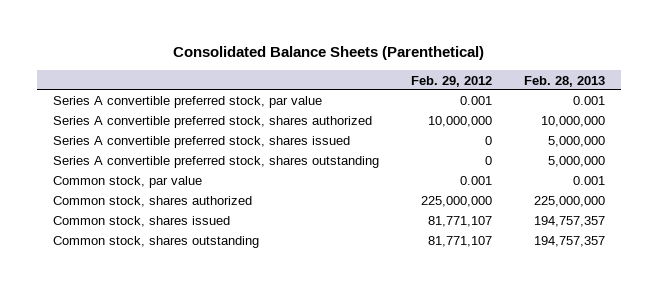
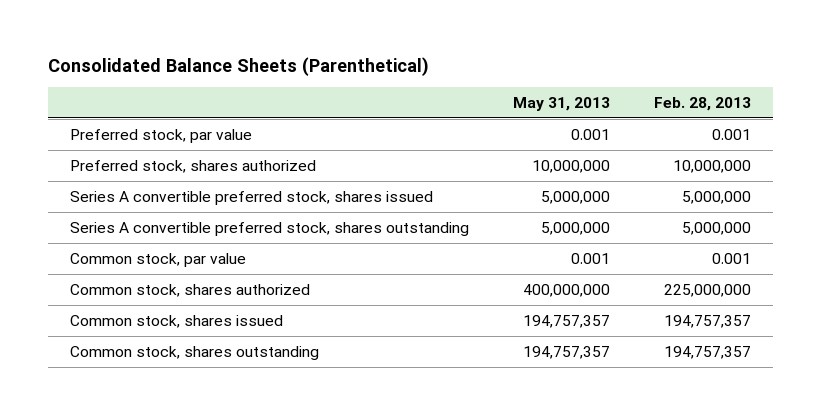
- | Feb. 29, 2012 | Feb. 28, 2013
+ | May 31, 2013 | Feb. 28, 2013
- Series A convertible preferred stock, par value | 0.001 | 0.001
- Series A convertible preferred stock, shares authorized | 10,000,000 | 10,000,000
+ Preferred stock, par value | 0.001 | 0.001
+ Preferred stock, shares authorized | 10,000,000 | 10,000,000

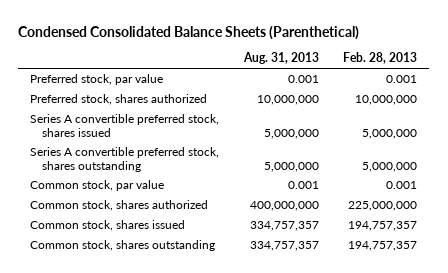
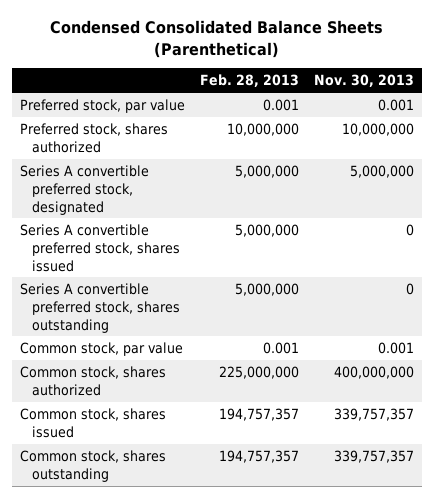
- | Aug. 31, 2013 | Feb. 28, 2013
+ | Feb. 28, 2013 | Nov. 30, 2013
+ Series A convertible preferred stock, designated | 5,000,000 | 5,000,000

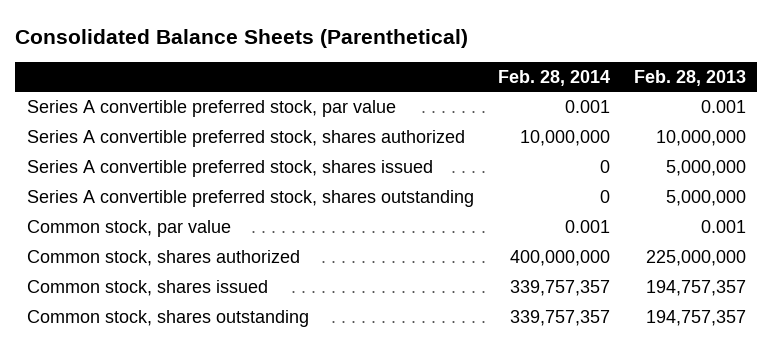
- Condensed Consolidated Balance Sheets (Parenthetical)
+ Consolidated Balance Sheets (Parenthetical)
- | Feb. 28, 2013 | Nov. 30, 2013
+ | Feb. 28, 2014 | Feb. 28, 2013
- Preferred stock, par value | 0.001 | 0.001
- Preferred stock, shares authorized | 10,000,000 | 10,000,000
- Series A convertible preferred stock, designated | 5,000,000 | 5,000,000
+ Series A convertible preferred stock, par value | 0.001 | 0.001
+ Series A convertible preferred stock, shares authorized | 10,000,000 | 10,000,000

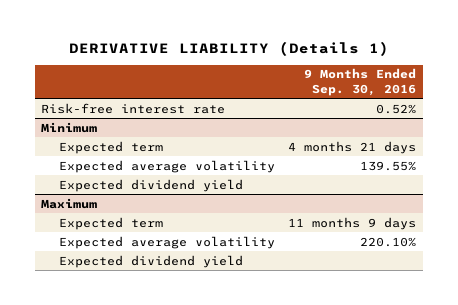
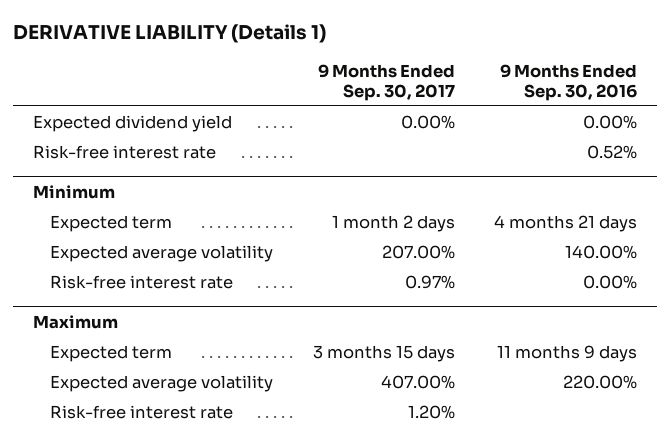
- | 9 Months Ended Sep. 30, 2016
+ | 9 Months Ended Sep. 30, 2017 | 9 Months Ended Sep. 30, 2016
+ Expected dividend yield | 0.00% | 0.00%
@ Minimum
- Expected average volatility | 139.55%
- Expected dividend yield
+ Expected average volatility | 207.00% | 140.00%
+ Risk-free interest rate | 0.97% | 0.00%
@ Maximum
- Expected average volatility | 220.10%
- Expected dividend yield
+ Expected average volatility | 407.00% | 220.00%
+ Risk-free interest rate | 1.20% |

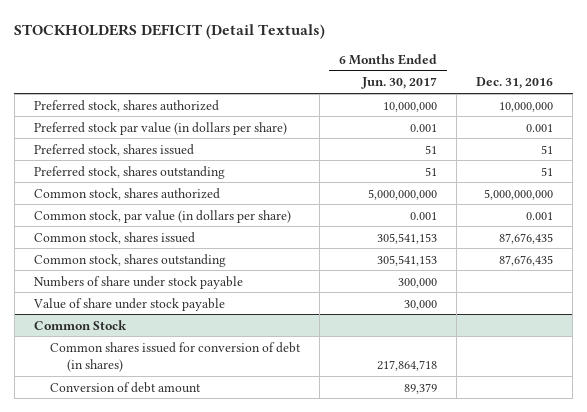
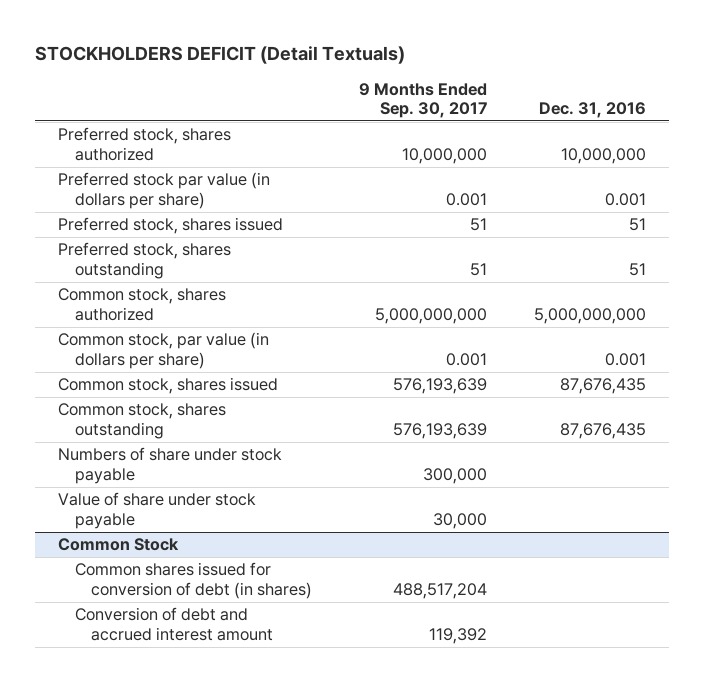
- | 6 Months Ended Jun. 30, 2017 | Dec. 31, 2016
+ | 9 Months Ended Sep. 30, 2017 | Dec. 31, 2016
@ Common Stock
- Conversion of debt amount | 89,379 |
+ Conversion of debt and accrued interest amount | 119,392 |

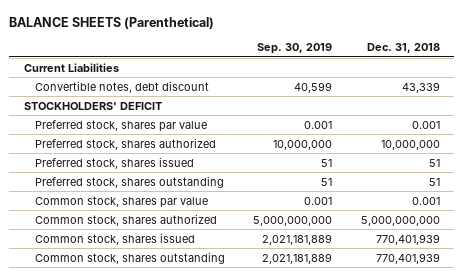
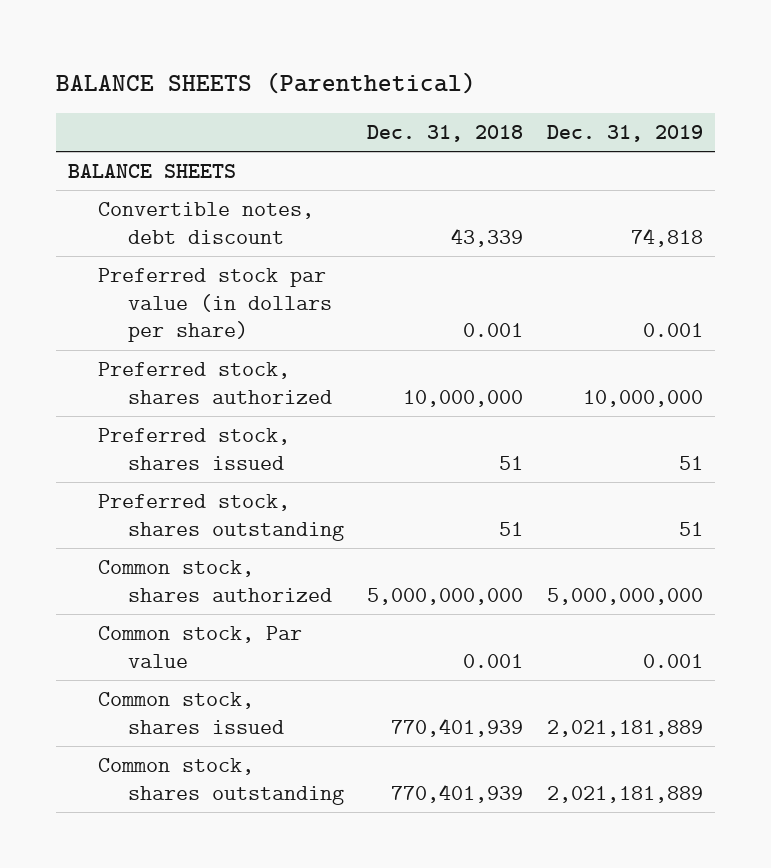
- | Sep. 30, 2019 | Dec. 31, 2018
+ | Dec. 31, 2018 | Dec. 31, 2019
- Current Liabilities
+ BALANCE SHEETS
- STOCKHOLDERS' DEFICIT
- Preferred stock, shares par value | 0.001 | 0.001
+ Preferred stock par value (in dollars per share) | 0.001 | 0.001
- Common stock, shares par value | 0.001 | 0.001
+ Common stock, Par value | 0.001 | 0.001

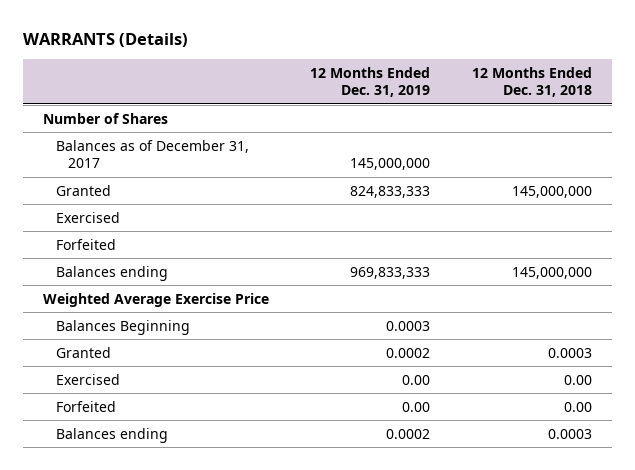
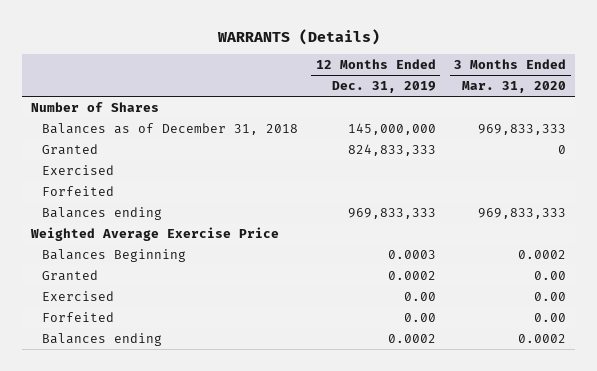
- | 12 Months Ended Dec. 31, 2019 | 12 Months Ended Dec. 31, 2018
+ | 12 Months Ended Dec. 31, 2019 | 3 Months Ended Mar. 31, 2020
- Balances as of December 31, 2017 | 145,000,000 |
+ Balances as of December 31, 2018 | 145,000,000 | 969,833,333

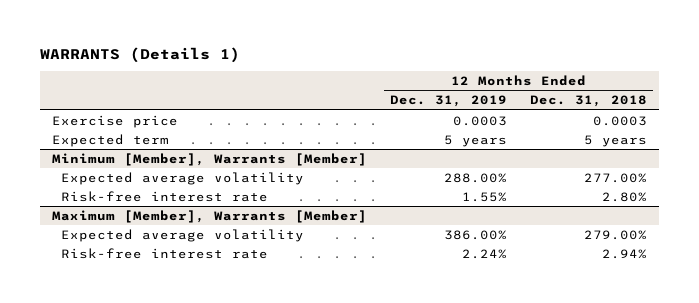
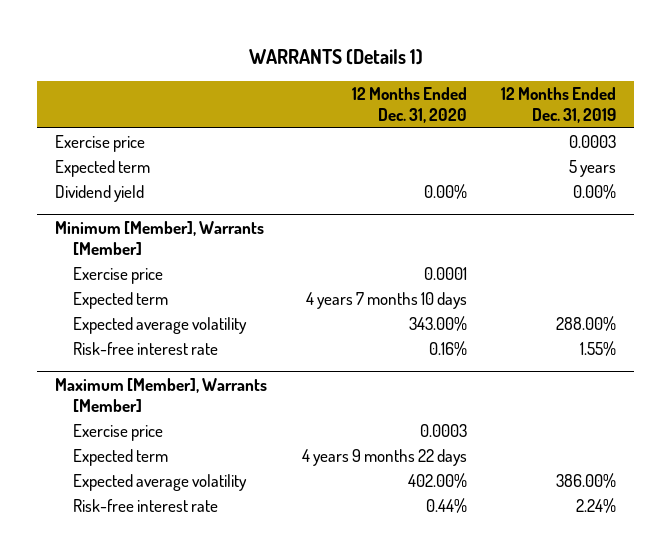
- | 12 Months Ended Dec. 31, 2019 | 12 Months Ended Dec. 31, 2018
+ | 12 Months Ended Dec. 31, 2020 | 12 Months Ended Dec. 31, 2019
+ Dividend yield | 0.00% | 0.00%
@ Minimum [Member], Warrants [Member]
+ Exercise price | 0.0001 |
+ Expected term | 4 years 7 months 10 days |
@ Maximum [Member], Warrants [Member]
+ Exercise price | 0.0003 |
+ Expected term | 4 years 9 months 22 days |

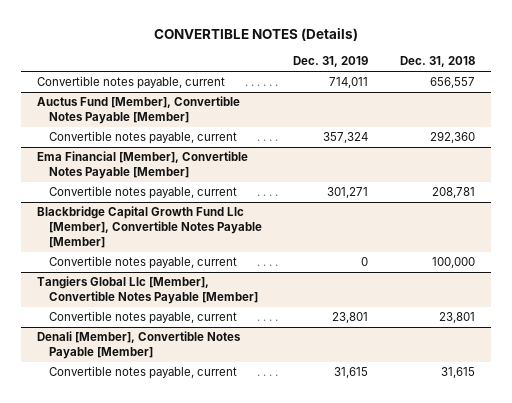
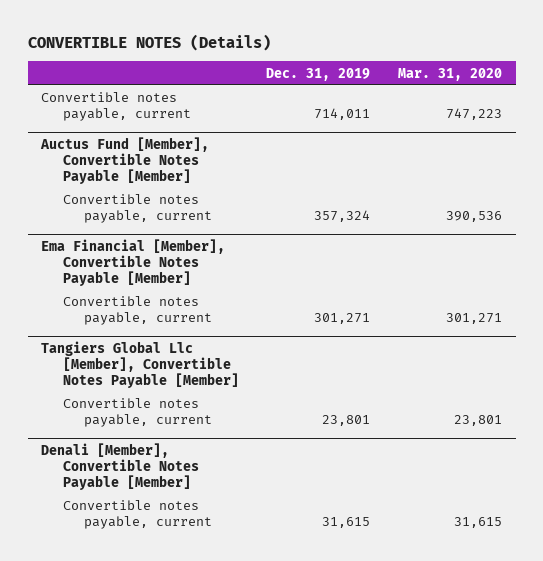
- | Dec. 31, 2019 | Dec. 31, 2018
+ | Dec. 31, 2019 | Mar. 31, 2020
- Blackbridge Capital Growth Fund Llc [Member], Convertible Notes Payable [Member]
- Convertible notes payable, current | 0 | 100,000

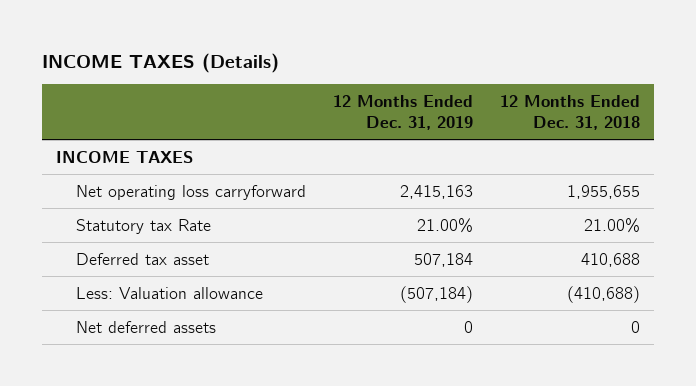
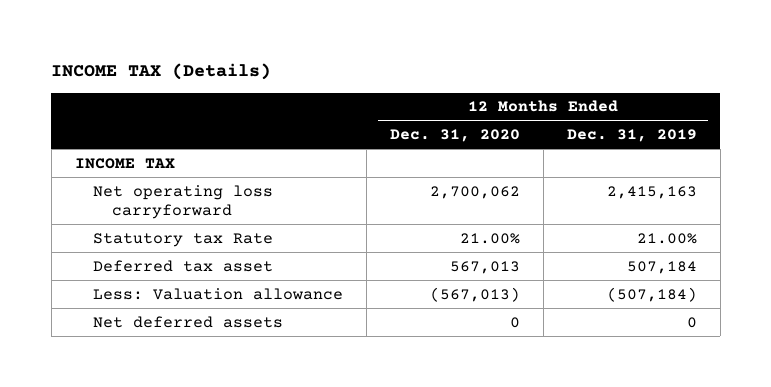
- INCOME TAXES (Details)
+ INCOME TAX (Details)
- | 12 Months Ended Dec. 31, 2019 | 12 Months Ended Dec. 31, 2018
+ | 12 Months Ended Dec. 31, 2020 | 12 Months Ended Dec. 31, 2019
- INCOME TAXES
+ INCOME TAX

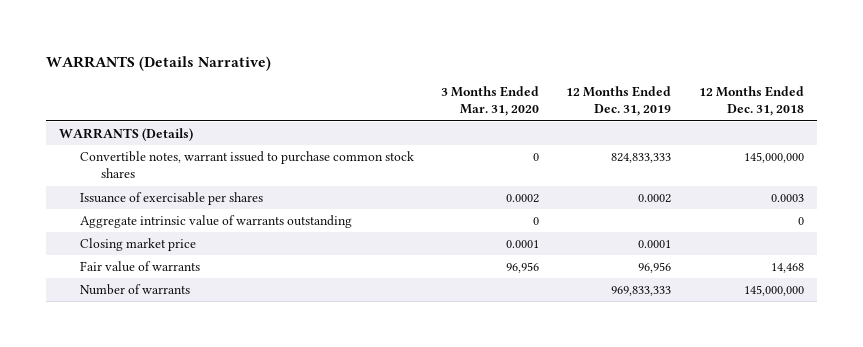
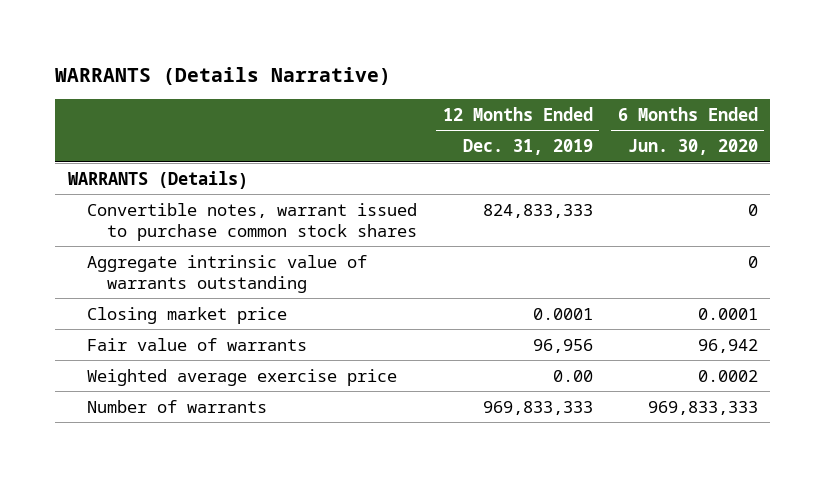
- | 3 Months Ended Mar. 31, 2020 | 12 Months Ended Dec. 31, 2019 | 12 Months Ended Dec. 31, 2018
+ | 12 Months Ended Dec. 31, 2019 | 6 Months Ended Jun. 30, 2020
- Issuance of exercisable per shares | 0.0002 | 0.0002 | 0.0003
+ Weighted average exercise price | 0.00 | 0.0002

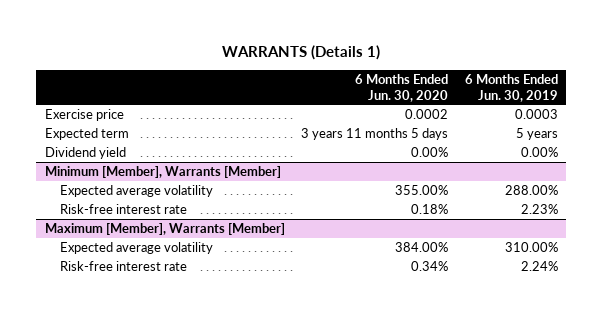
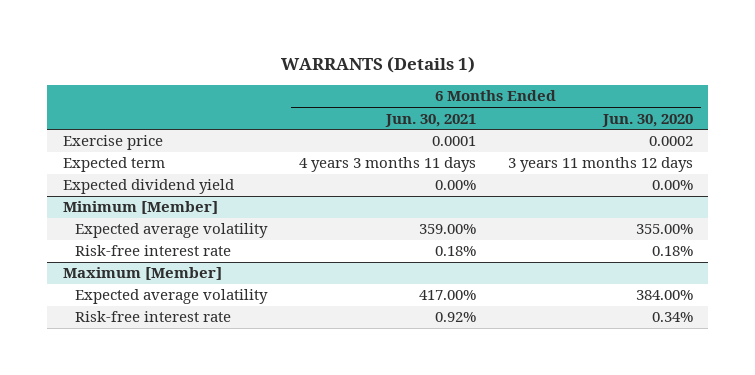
- | 6 Months Ended Jun. 30, 2020 | 6 Months Ended Jun. 30, 2019
+ | 6 Months Ended Jun. 30, 2021 | 6 Months Ended Jun. 30, 2020
- Expected term | 3 years 11 months 5 days | 5 years
- Dividend yield | 0.00% | 0.00%
- Minimum [Member], Warrants [Member]
+ Expected term | 4 years 3 months 11 days | 3 years 11 months 12 days
+ Expected dividend yield | 0.00% | 0.00%
+ Minimum [Member]
- Maximum [Member], Warrants [Member]
+ Maximum [Member]

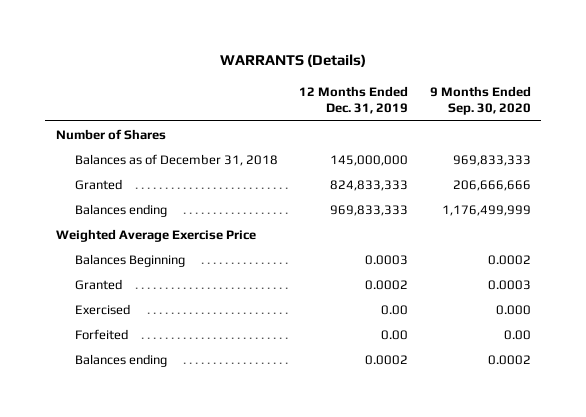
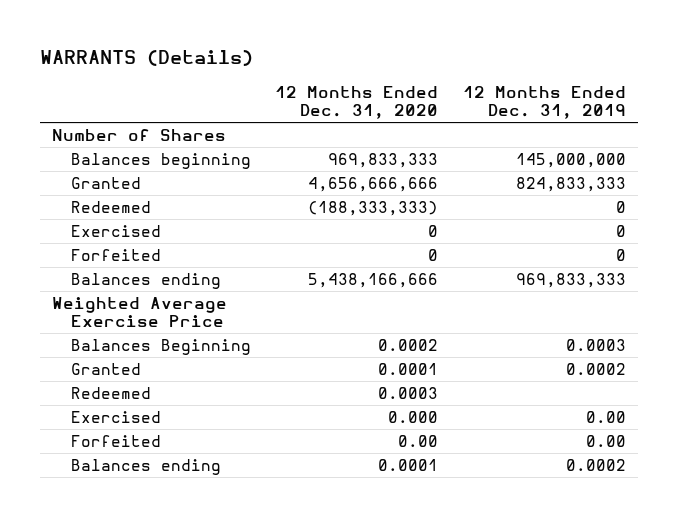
- | 12 Months Ended Dec. 31, 2019 | 9 Months Ended Sep. 30, 2020
+ | 12 Months Ended Dec. 31, 2020 | 12 Months Ended Dec. 31, 2019
- Balances as of December 31, 2018 | 145,000,000 | 969,833,333
+ Balances beginning | 969,833,333 | 145,000,000
+ Redeemed | (188,333,333) | 0
+ Exercised | 0 | 0
+ Forfeited | 0 | 0
+ Redeemed | 0.0003 |

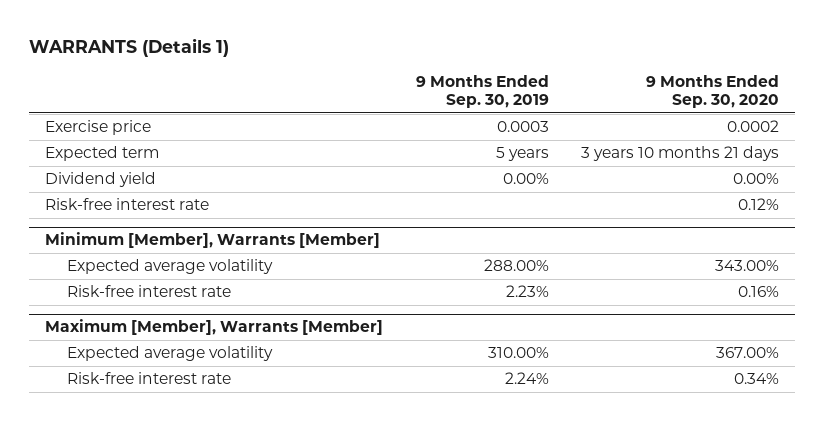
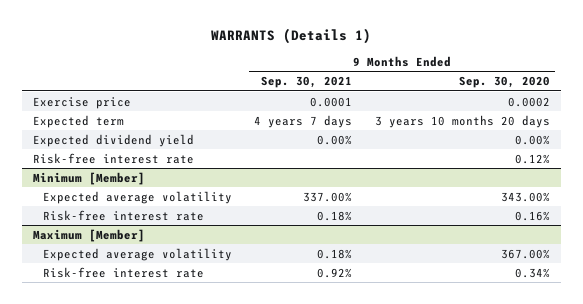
- | 9 Months Ended Sep. 30, 2019 | 9 Months Ended Sep. 30, 2020
+ | 9 Months Ended Sep. 30, 2021 | 9 Months Ended Sep. 30, 2020
- Expected term | 5 years | 3 years 10 months 21 days
- Dividend yield | 0.00% | 0.00%
+ Expected term | 4 years 7 days | 3 years 10 months 20 days
+ Expected dividend yield | 0.00% | 0.00%
- Minimum [Member], Warrants [Member]
+ Minimum [Member]
- Maximum [Member], Warrants [Member]
+ Maximum [Member]

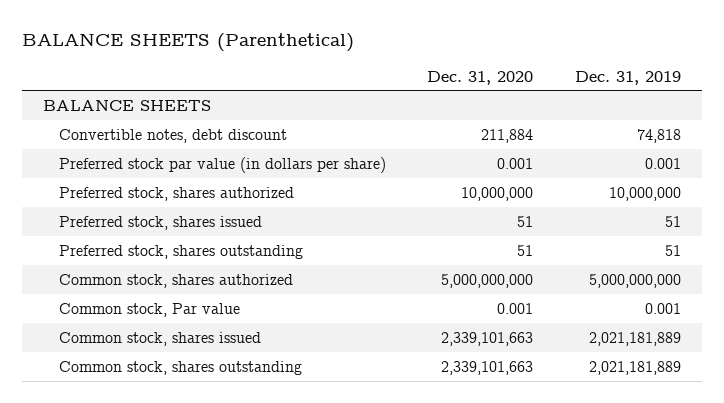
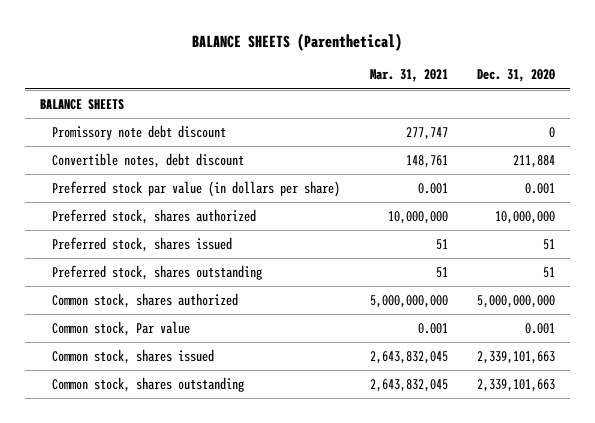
- | Dec. 31, 2020 | Dec. 31, 2019
+ | Mar. 31, 2021 | Dec. 31, 2020
+ Promissory note debt discount | 277,747 | 0

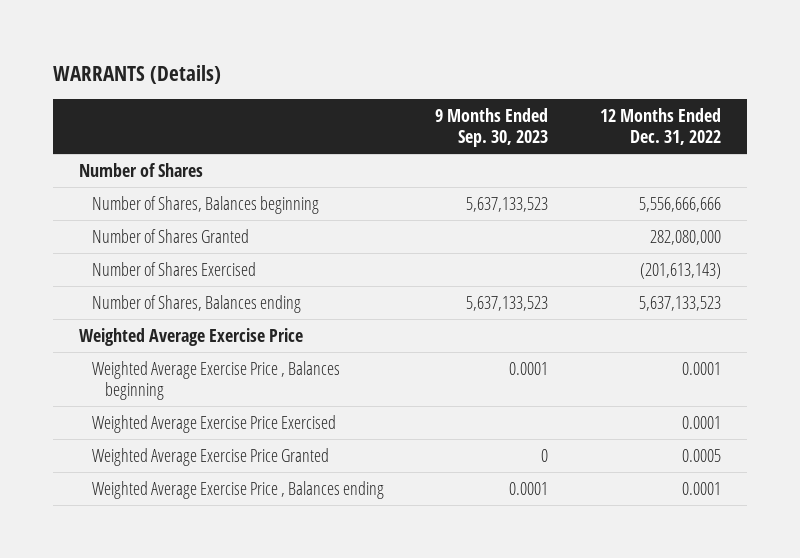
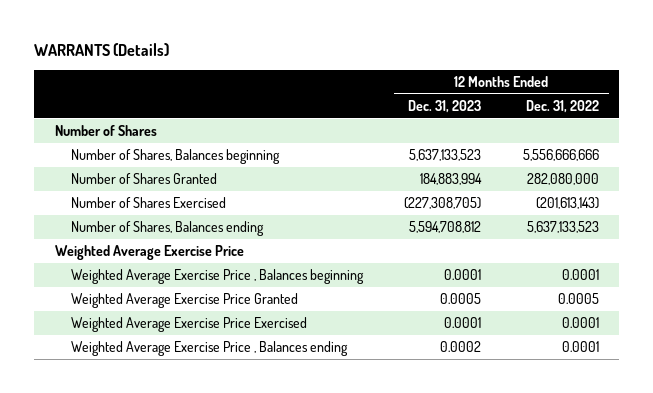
- | 9 Months Ended Sep. 30, 2023 | 12 Months Ended Dec. 31, 2022
+ | 12 Months Ended Dec. 31, 2023 | 12 Months Ended Dec. 31, 2022
moved down: Weighted Average Exercise Price Exercised | 0.0001 | 0.0001

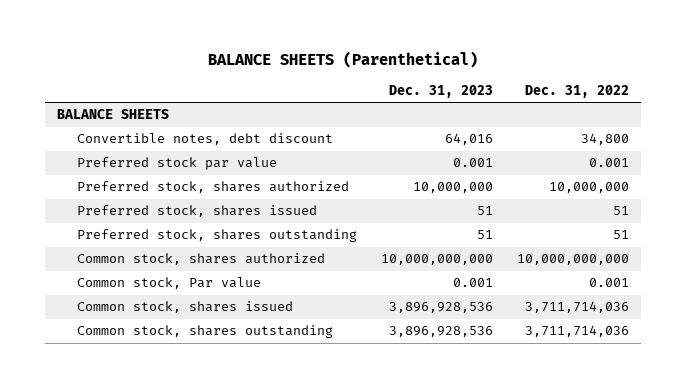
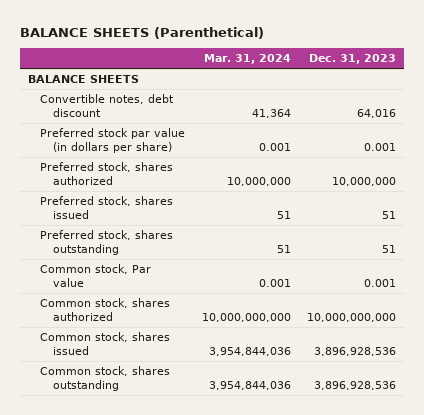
- | Dec. 31, 2023 | Dec. 31, 2022
+ | Mar. 31, 2024 | Dec. 31, 2023
- Preferred stock par value | 0.001 | 0.001
+ Preferred stock par value (in dollars per share) | 0.001 | 0.001
moved down: Common stock, shares authorized | 10,000,000,000 | 10,000,000,000

